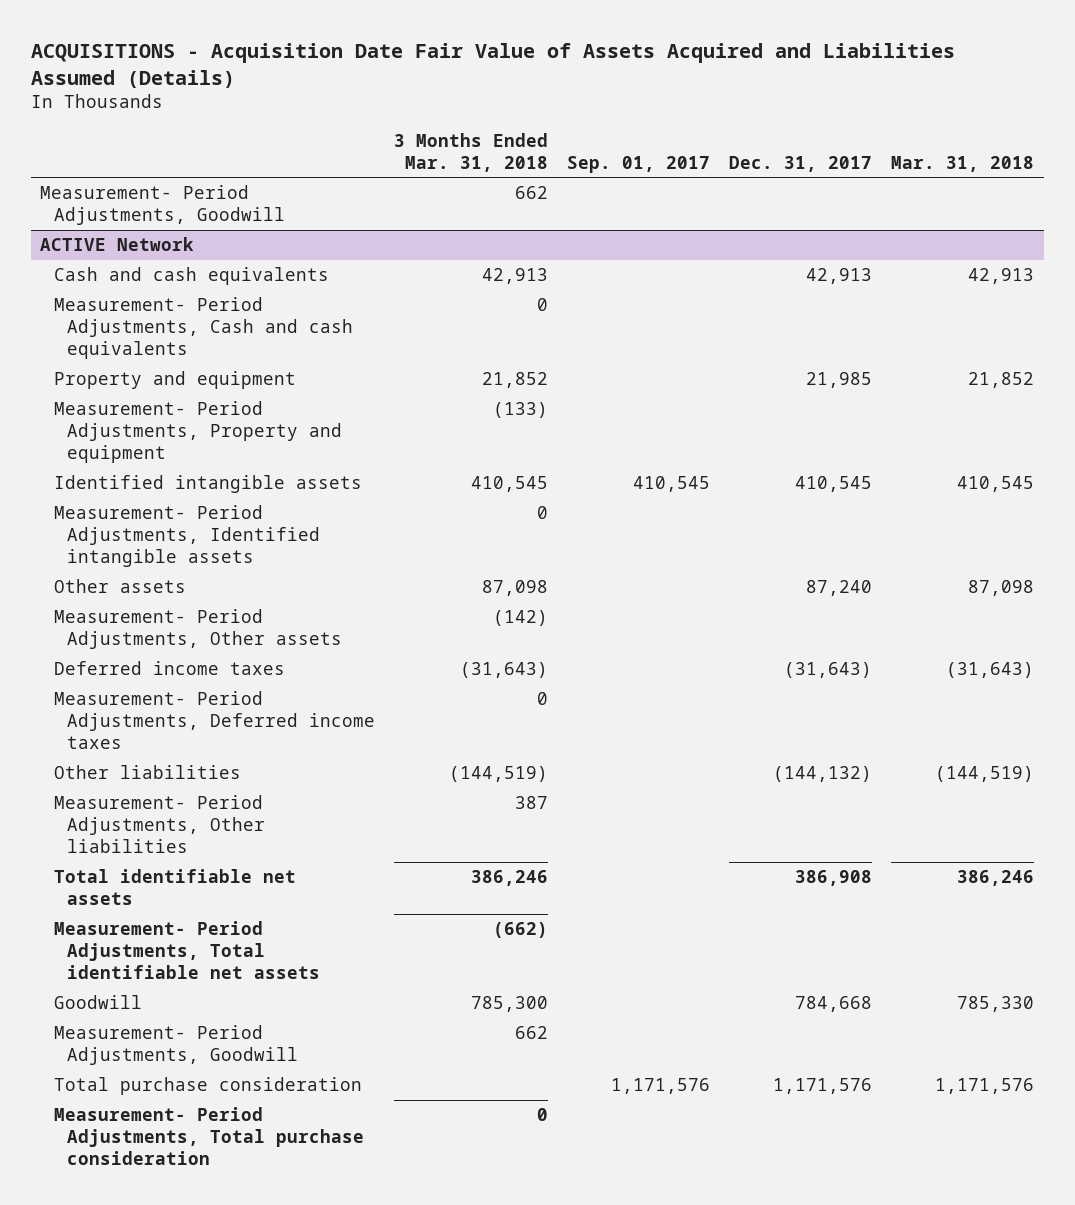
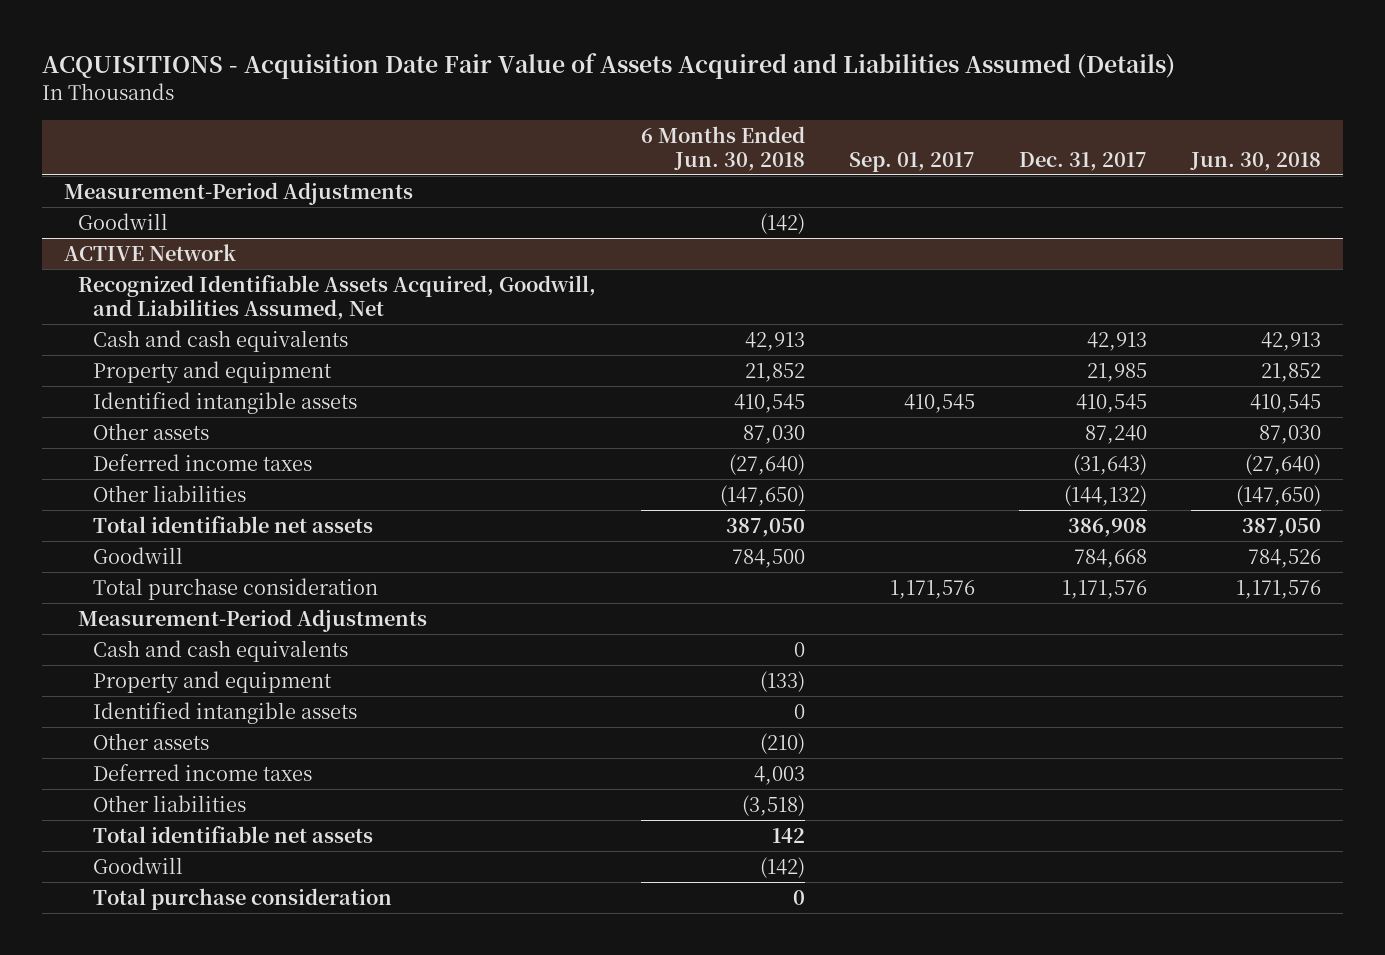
- | 3 Months Ended Mar. 31, 2018 | Sep. 01, 2017 | Dec. 31, 2017 | Mar. 31, 2018
+ | 6 Months Ended Jun. 30, 2018 | Sep. 01, 2017 | Dec. 31, 2017 | Jun. 30, 2018
- Measurement- Period Adjustments, Goodwill | 662 | | |
+ Measurement-Period Adjustments
+ Goodwill | (142) | | |
@ ACTIVE Network
+ Recognized Identifiable Assets Acquired, Goodwill, and Liabilities Assumed, Net
- Measurement- Period Adjustments, Cash and cash equivalents | 0 | | |
- Measurement- Period Adjustments, Property and equipment | (133) | | |
- Measurement- Period Adjustments, Identified intangible assets | 0 | | |
- Measurement- Period Adjustments, Other assets | (142) | | |
- Measurement- Period Adjustments, Deferred income taxes | 0 | | |
- Measurement- Period Adjustments, Other liabilities | 387 | | |
- Measurement- Period Adjustments, Total identifiable net assets | (662) | | |
- Measurement- Period Adjustments, Goodwill | 662 | | |
- Measurement- Period Adjustments, Total purchase consideration | 0 | | |
+ Measurement-Period Adjustments
+ Cash and cash equivalents | 0 | | |
+ Property and equipment | (133) | | |
+ Identified intangible assets | 0 | | |
+ Other assets | (210) | | |
+ Deferred income taxes | 4,003 | | |
+ Other liabilities | (3,518) | | |
+ Total identifiable net assets | 142 | | |
+ Goodwill | (142) | | |
+ Total purchase consideration | 0 | | |

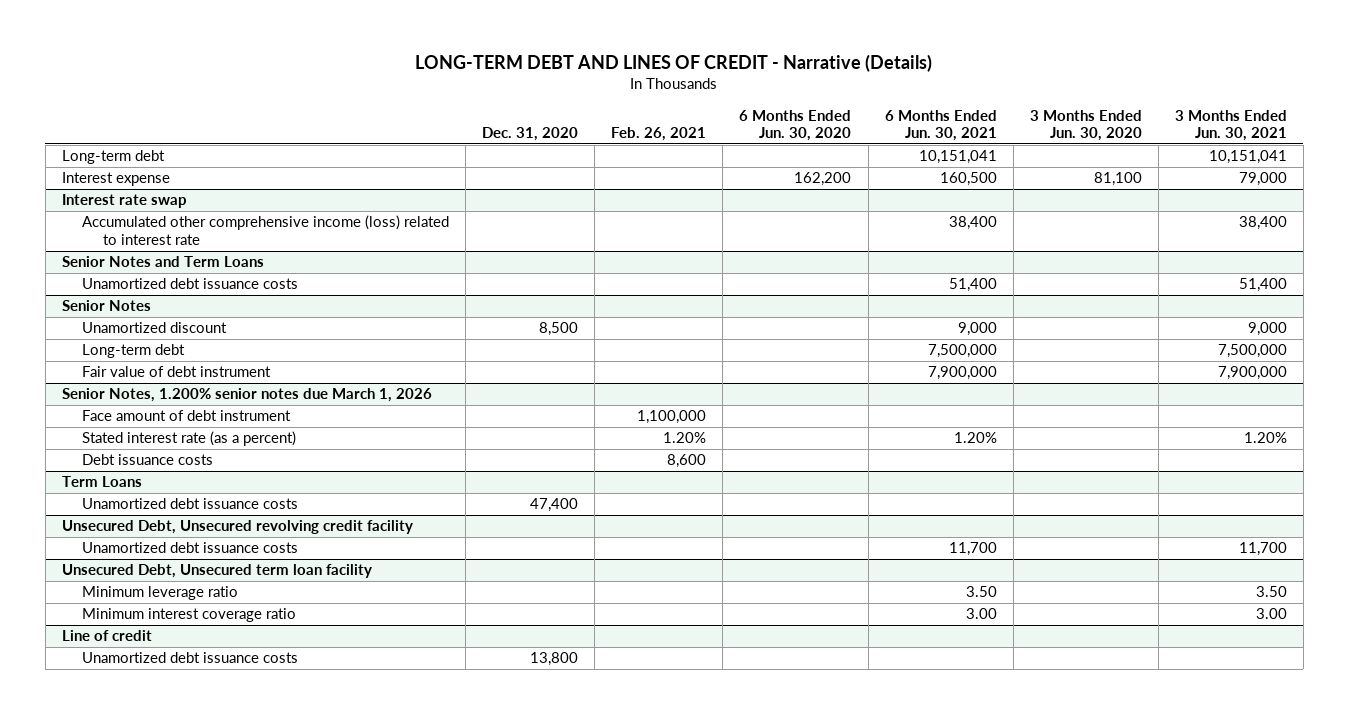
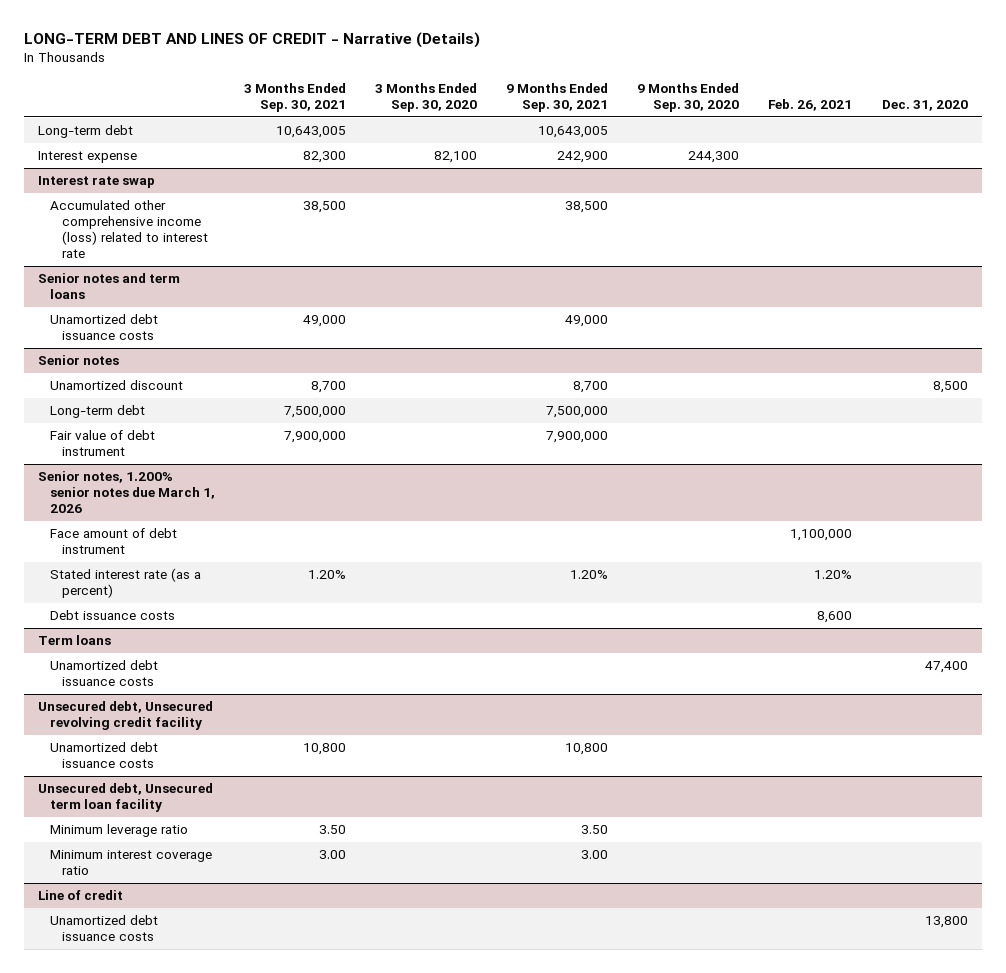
- | Dec. 31, 2020 | Feb. 26, 2021 | 6 Months Ended Jun. 30, 2020 | 6 Months Ended Jun. 30, 2021 | 3 Months Ended Jun. 30, 2020 | 3 Months Ended Jun. 30, 2021
+ | 3 Months Ended Sep. 30, 2021 | 3 Months Ended Sep. 30, 2020 | 9 Months Ended Sep. 30, 2021 | 9 Months Ended Sep. 30, 2020 | Feb. 26, 2021 | Dec. 31, 2020
- Senior Notes and Term Loans
+ Senior notes and term loans
- Senior Notes
+ Senior notes
- Senior Notes, 1.200% senior notes due March 1, 2026
+ Senior notes, 1.200% senior notes due March 1, 2026
- Term Loans
+ Term loans
- Unsecured Debt, Unsecured revolving credit facility
+ Unsecured debt, Unsecured revolving credit facility
- Unsecured Debt, Unsecured term loan facility
+ Unsecured debt, Unsecured term loan facility

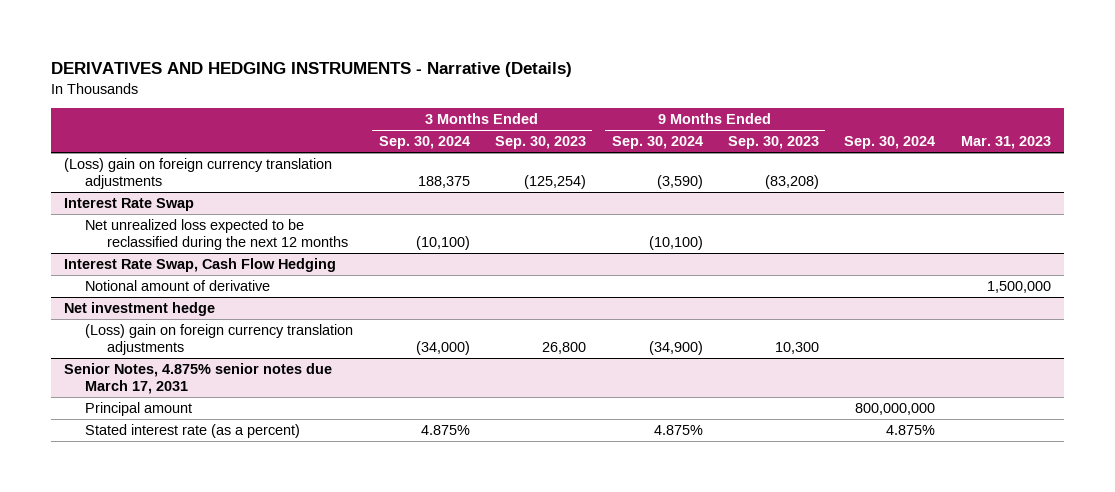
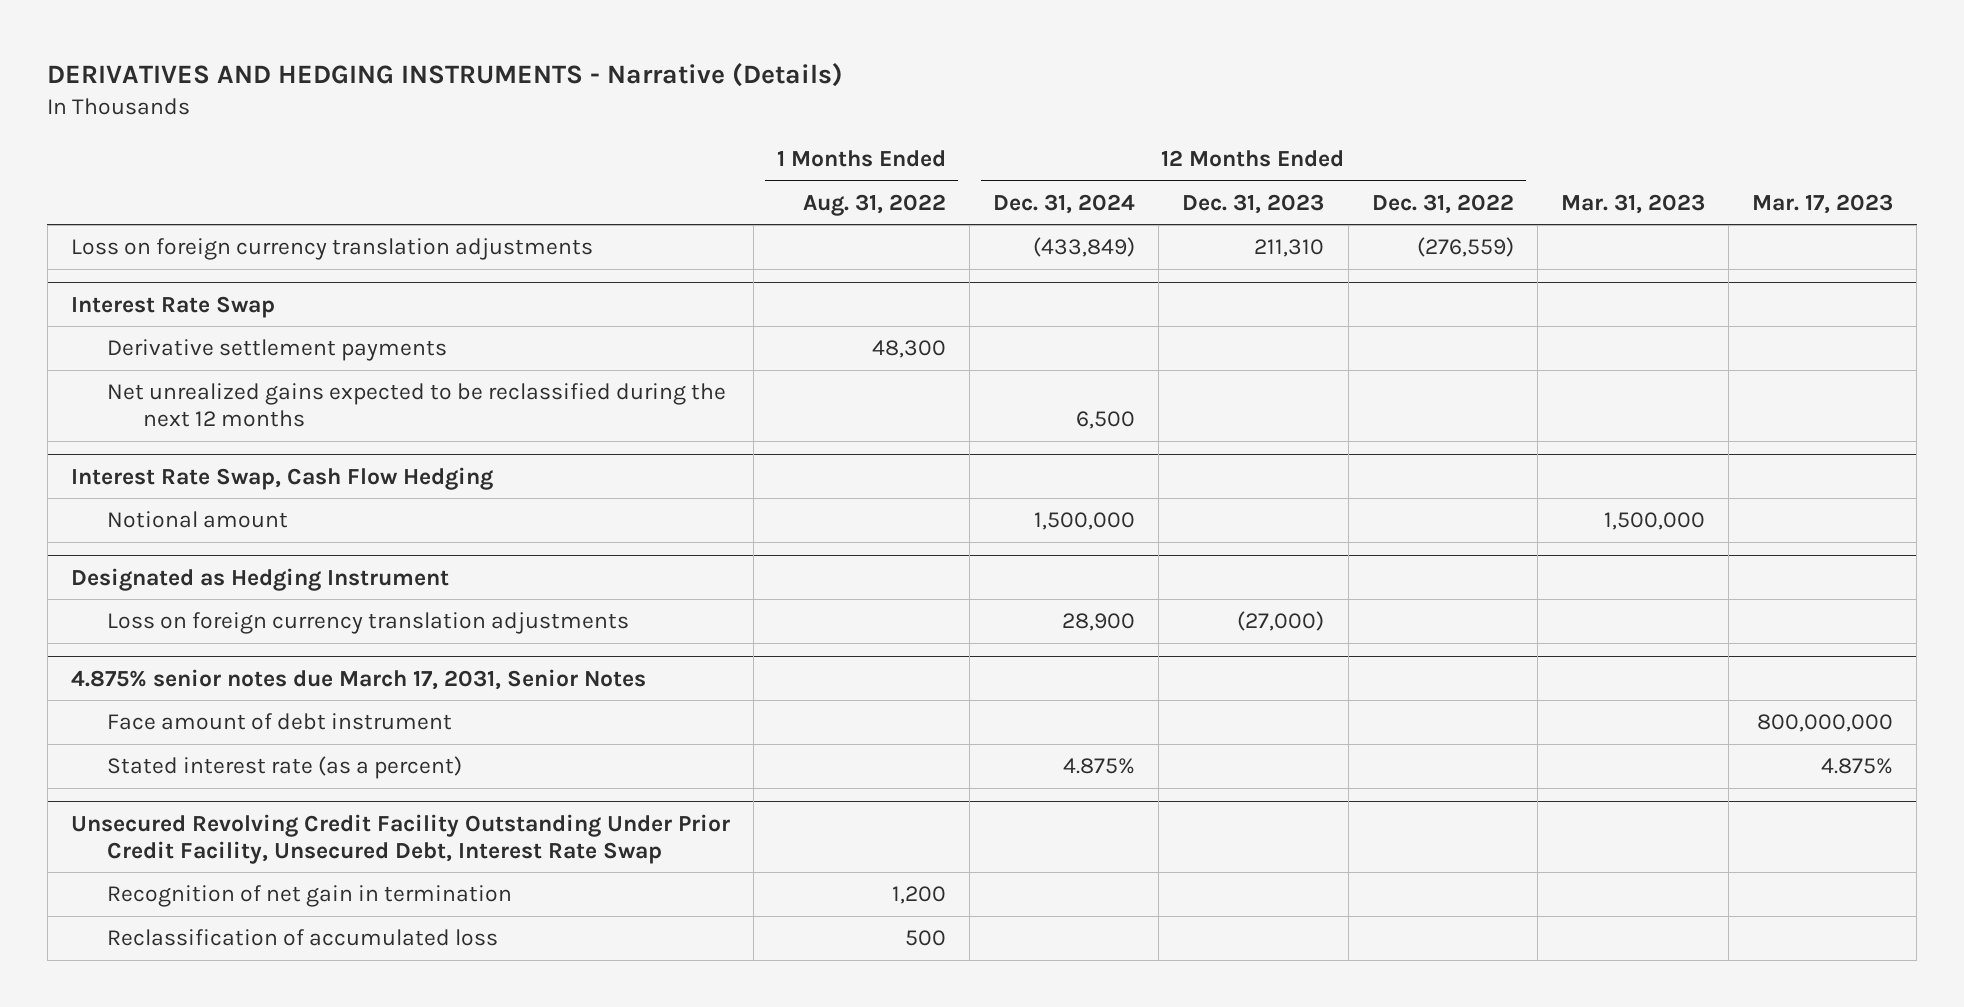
- | 3 Months Ended Sep. 30, 2024 | 3 Months Ended Sep. 30, 2023 | 9 Months Ended Sep. 30, 2024 | 9 Months Ended Sep. 30, 2023 | Sep. 30, 2024 | Mar. 31, 2023
+ | 1 Months Ended Aug. 31, 2022 | 12 Months Ended Dec. 31, 2024 | 12 Months Ended Dec. 31, 2023 | 12 Months Ended Dec. 31, 2022 | Mar. 31, 2023 | Mar. 17, 2023
- (Loss) gain on foreign currency translation adjustments | 188,375 | (125,254) | (3,590) | (83,208) | |
+ Loss on foreign currency translation adjustments | | (433,849) | 211,310 | (276,559) | |
@ Interest Rate Swap
- Net unrealized loss expected to be reclassified during the next 12 months | (10,100) | | (10,100) | | |
+ Derivative settlement payments | 48,300 | | | | |
+ Net unrealized gains expected to be reclassified during the next 12 months | | 6,500 | | | |
@ Interest Rate Swap, Cash Flow Hedging
- Notional amount of derivative | | | | | | 1,500,000
- Net investment hedge
- (Loss) gain on foreign currency translation adjustments | (34,000) | 26,800 | (34,900) | 10,300 | |
- Senior Notes, 4.875% senior notes due March 17, 2031
- Principal amount | | | | | 800,000,000 |
@ Interest Rate Swap, Cash Flow Hedging
+ Notional amount | | 1,500,000 | | | 1,500,000 |
+ Designated as Hedging Instrument
+ Loss on foreign currency translation adjustments | | 28,900 | (27,000) | | |
+ 4.875% senior notes due March 17, 2031, Senior Notes
+ Face amount of debt instrument | | | | | | 800,000,000
+ Unsecured Revolving Credit Facility Outstanding Under Prior Credit Facility, Unsecured Debt, Interest Rate Swap
+ Recognition of net gain in termination | 1,200 | | | | |
+ Reclassification of accumulated loss | 500 | | | | |

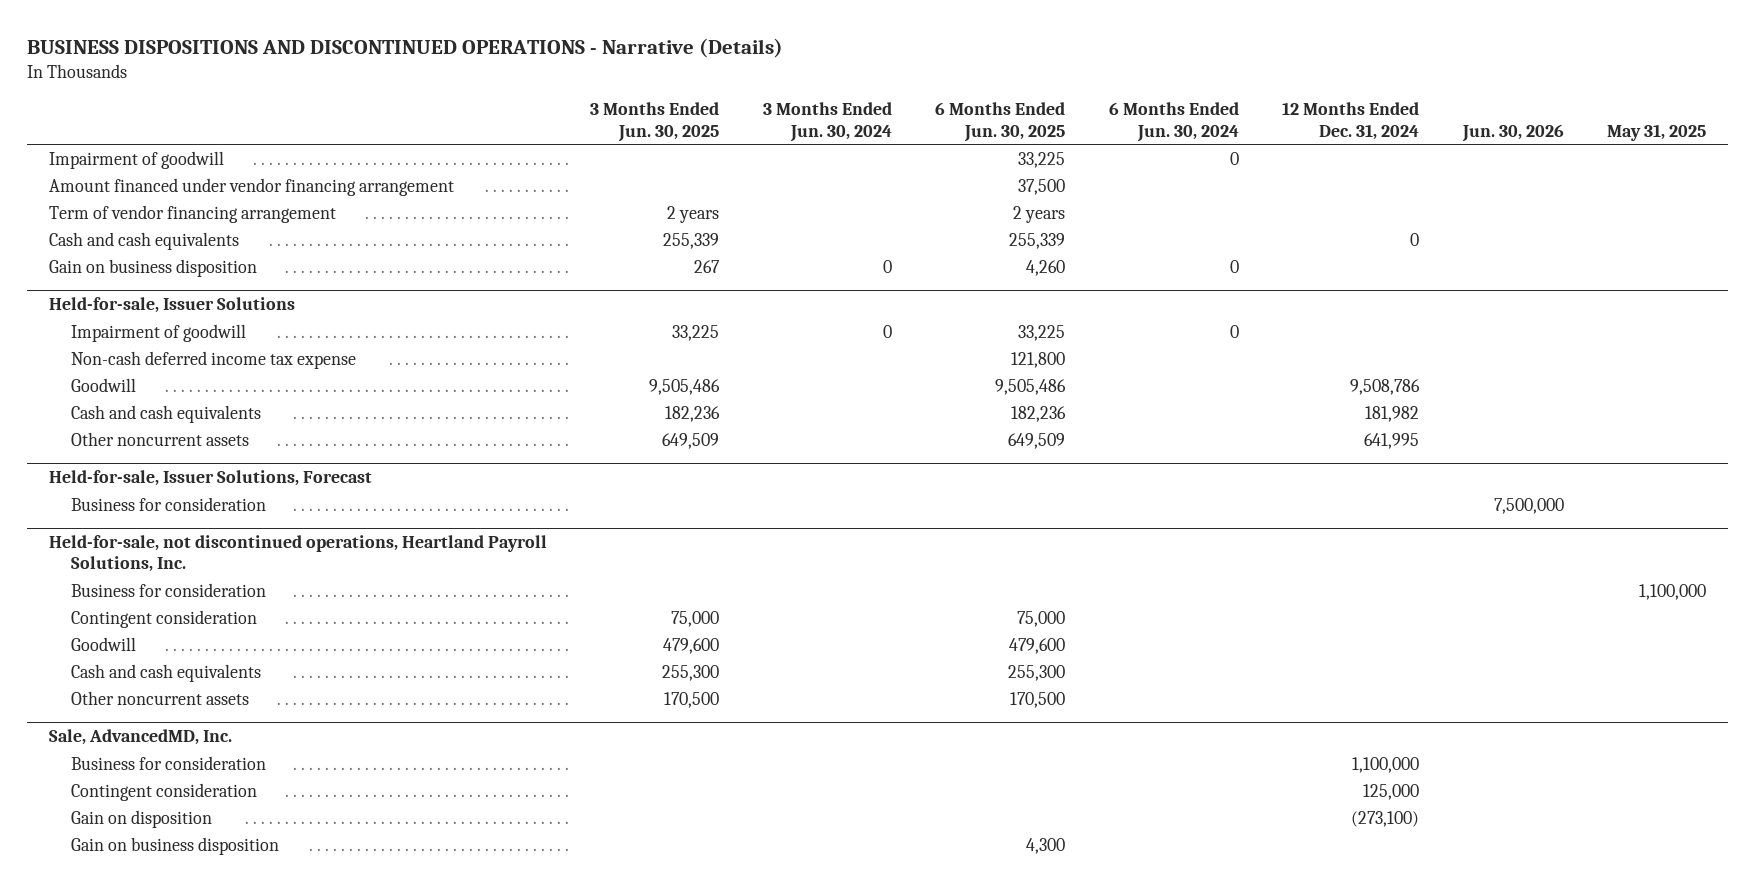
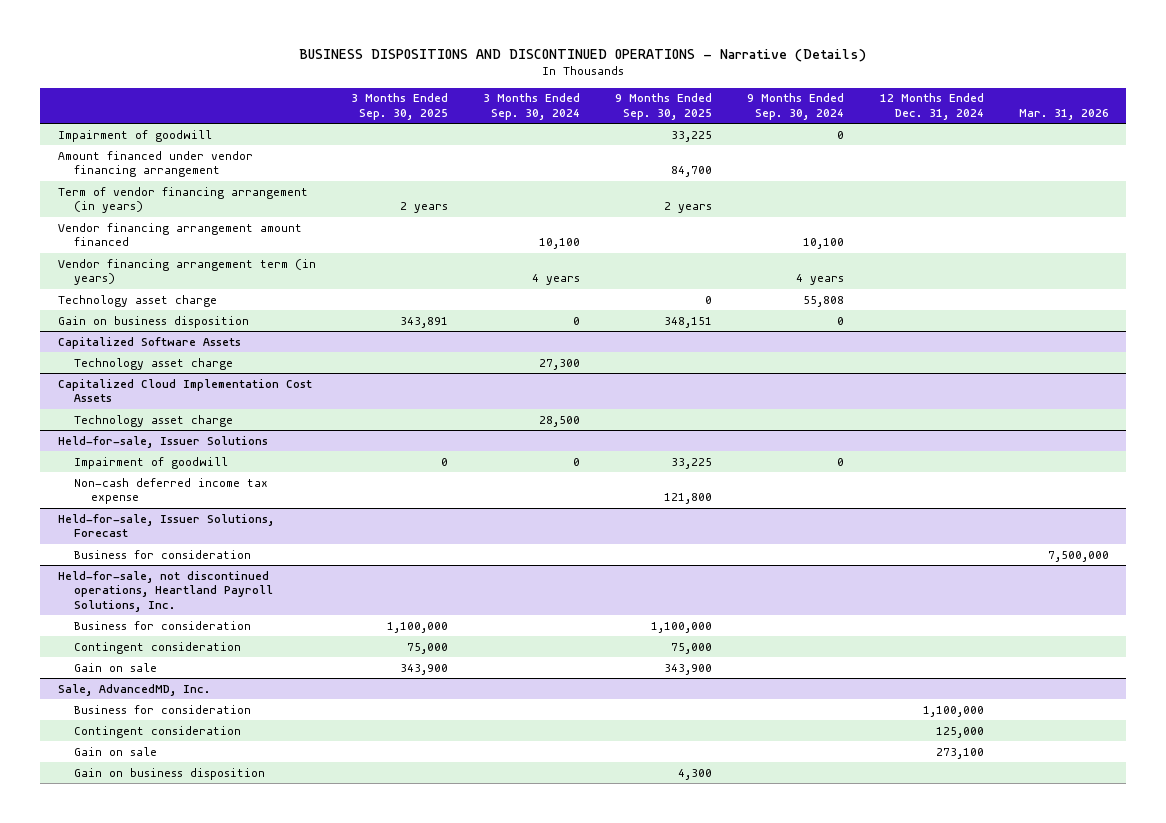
- | 3 Months Ended Jun. 30, 2025 | 3 Months Ended Jun. 30, 2024 | 6 Months Ended Jun. 30, 2025 | 6 Months Ended Jun. 30, 2024 | 12 Months Ended Dec. 31, 2024 | Jun. 30, 2026 | May 31, 2025
+ | 3 Months Ended Sep. 30, 2025 | 3 Months Ended Sep. 30, 2024 | 9 Months Ended Sep. 30, 2025 | 9 Months Ended Sep. 30, 2024 | 12 Months Ended Dec. 31, 2024 | Mar. 31, 2026
- Term of vendor financing arrangement | 2 years | | 2 years | | | |
- Cash and cash equivalents | 255,339 | | 255,339 | | 0 | |
+ Term of vendor financing arrangement (in years) | 2 years | | 2 years | | |
+ Vendor financing arrangement amount financed | | 10,100 | | 10,100 | |
+ Vendor financing arrangement term (in years) | | 4 years | | 4 years | |
+ Technology asset charge | | | 0 | 55,808 | |
+ Capitalized Software Assets
+ Technology asset charge | | 27,300 | | | |
+ Capitalized Cloud Implementation Cost Assets
+ Technology asset charge | | 28,500 | | | |
@ Held-for-sale, Issuer Solutions
- Goodwill | 9,505,486 | | 9,505,486 | | 9,508,786 | |
- Cash and cash equivalents | 182,236 | | 182,236 | | 181,982 | |
- Other noncurrent assets | 649,509 | | 649,509 | | 641,995 | |
@ Held-for-sale, not discontinued operations, Heartland Payroll Solutions, Inc.
- Goodwill | 479,600 | | 479,600 | | | |
- Cash and cash equivalents | 255,300 | | 255,300 | | | |
- Other noncurrent assets | 170,500 | | 170,500 | | | |
+ Gain on sale | 343,900 | | 343,900 | | |
@ Sale, AdvancedMD, Inc.
- Gain on disposition | | | | | (273,100) | |
+ Gain on sale | | | | | 273,100 |

